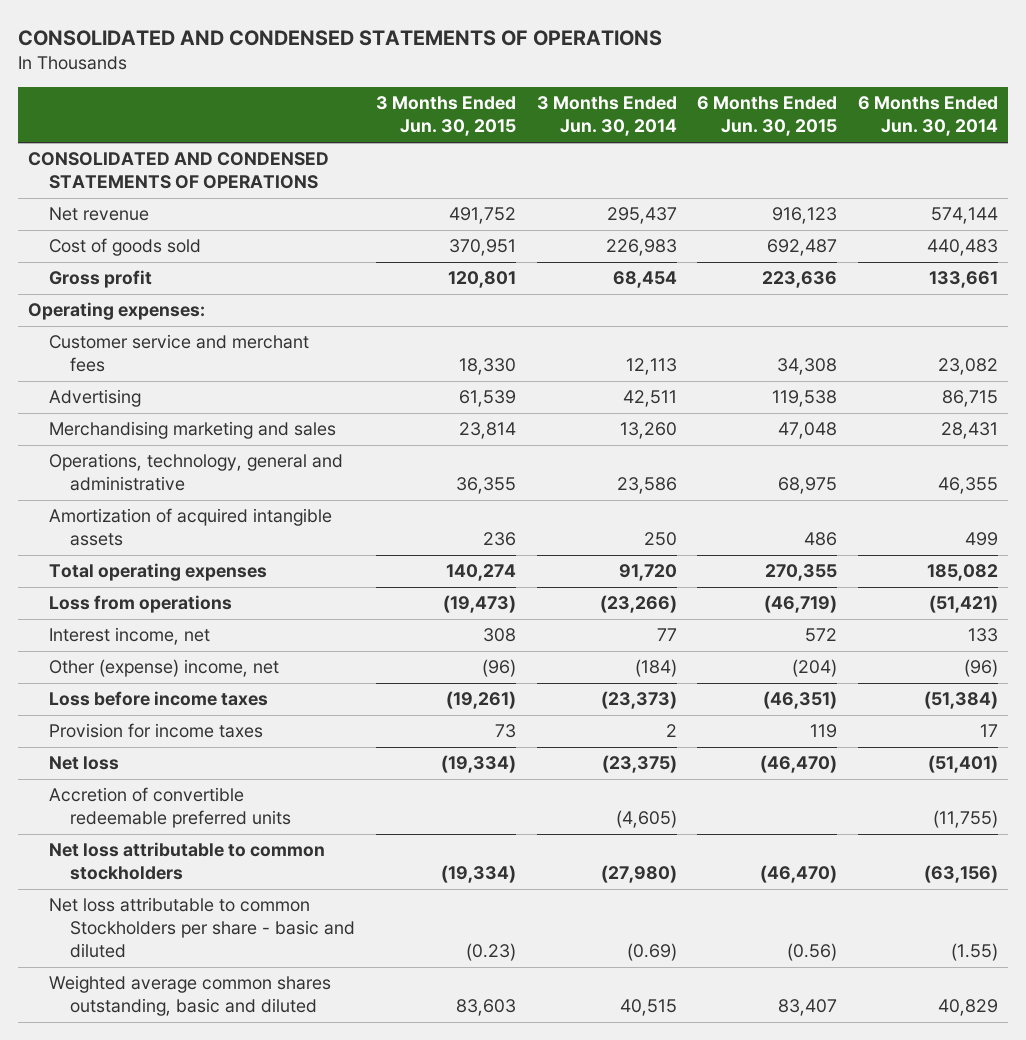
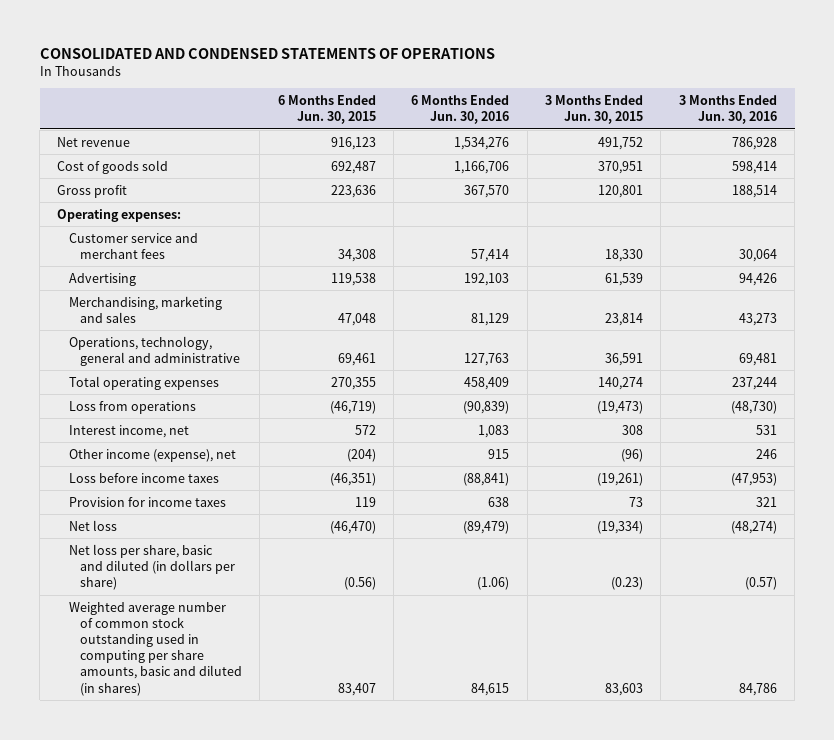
- | 3 Months Ended Jun. 30, 2015 | 3 Months Ended Jun. 30, 2014 | 6 Months Ended Jun. 30, 2015 | 6 Months Ended Jun. 30, 2014
+ | 6 Months Ended Jun. 30, 2015 | 6 Months Ended Jun. 30, 2016 | 3 Months Ended Jun. 30, 2015 | 3 Months Ended Jun. 30, 2016
- CONSOLIDATED AND CONDENSED STATEMENTS OF OPERATIONS
- Merchandising marketing and sales | 23,814 | 13,260 | 47,048 | 28,431
- Operations, technology, general and administrative | 36,355 | 23,586 | 68,975 | 46,355
- Amortization of acquired intangible assets | 236 | 250 | 486 | 499
+ Merchandising, marketing and sales | 47,048 | 81,129 | 23,814 | 43,273
+ Operations, technology, general and administrative | 69,461 | 127,763 | 36,591 | 69,481
- Other (expense) income, net | (96) | (184) | (204) | (96)
+ Other income (expense), net | (204) | 915 | (96) | 246
- Accretion of convertible redeemable preferred units | | (4,605) | | (11,755)
- Net loss attributable to common stockholders | (19,334) | (27,980) | (46,470) | (63,156)
- Net loss attributable to common Stockholders per share - basic and diluted | (0.23) | (0.69) | (0.56) | (1.55)
- Weighted average common shares outstanding, basic and diluted | 83,603 | 40,515 | 83,407 | 40,829
+ Net loss per share, basic and diluted (in dollars per share) | (0.56) | (1.06) | (0.23) | (0.57)
+ Weighted average number of common stock outstanding used in computing per share amounts, basic and diluted (in shares) | 83,407 | 84,615 | 83,603 | 84,786

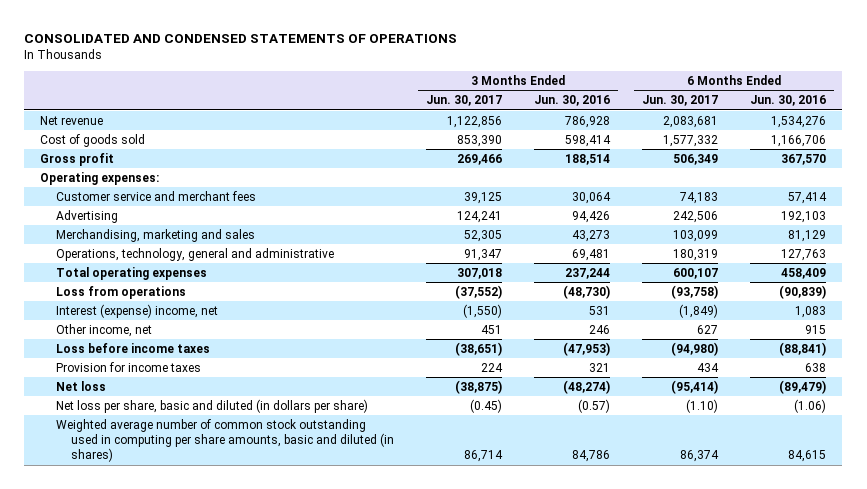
- | 6 Months Ended Jun. 30, 2015 | 6 Months Ended Jun. 30, 2016 | 3 Months Ended Jun. 30, 2015 | 3 Months Ended Jun. 30, 2016
+ | 3 Months Ended Jun. 30, 2017 | 3 Months Ended Jun. 30, 2016 | 6 Months Ended Jun. 30, 2017 | 6 Months Ended Jun. 30, 2016
- Interest income, net | 572 | 1,083 | 308 | 531
- Other income (expense), net | (204) | 915 | (96) | 246
+ Interest (expense) income, net | (1,550) | 531 | (1,849) | 1,083
+ Other income, net | 451 | 246 | 627 | 915

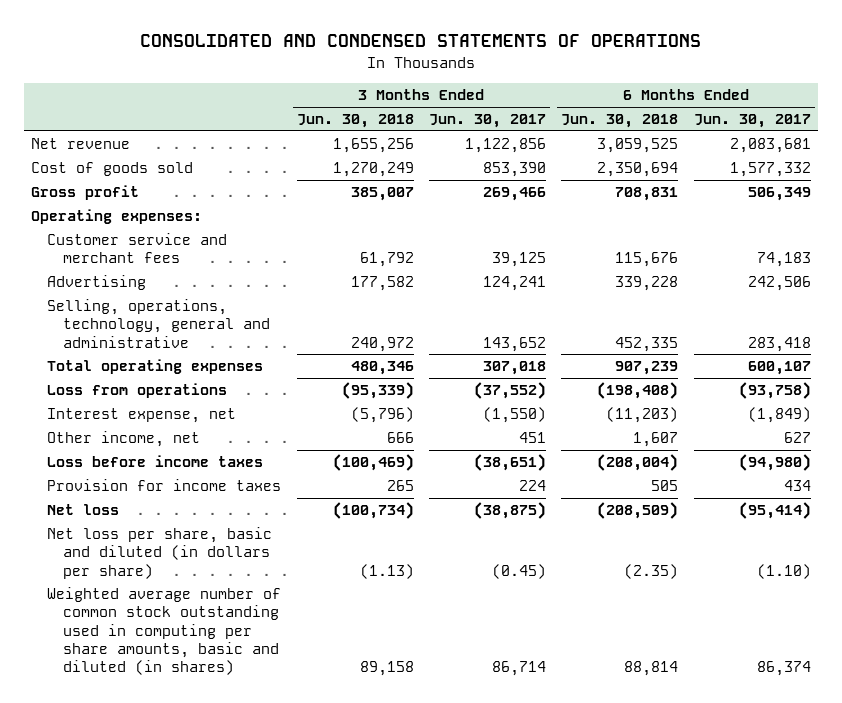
- | 3 Months Ended Jun. 30, 2017 | 3 Months Ended Jun. 30, 2016 | 6 Months Ended Jun. 30, 2017 | 6 Months Ended Jun. 30, 2016
+ | 3 Months Ended Jun. 30, 2018 | 3 Months Ended Jun. 30, 2017 | 6 Months Ended Jun. 30, 2018 | 6 Months Ended Jun. 30, 2017
- Merchandising, marketing and sales | 52,305 | 43,273 | 103,099 | 81,129
- Operations, technology, general and administrative | 91,347 | 69,481 | 180,319 | 127,763
+ Selling, operations, technology, general and administrative | 240,972 | 143,652 | 452,335 | 283,418
- Interest (expense) income, net | (1,550) | 531 | (1,849) | 1,083
+ Interest expense, net | (5,796) | (1,550) | (11,203) | (1,849)

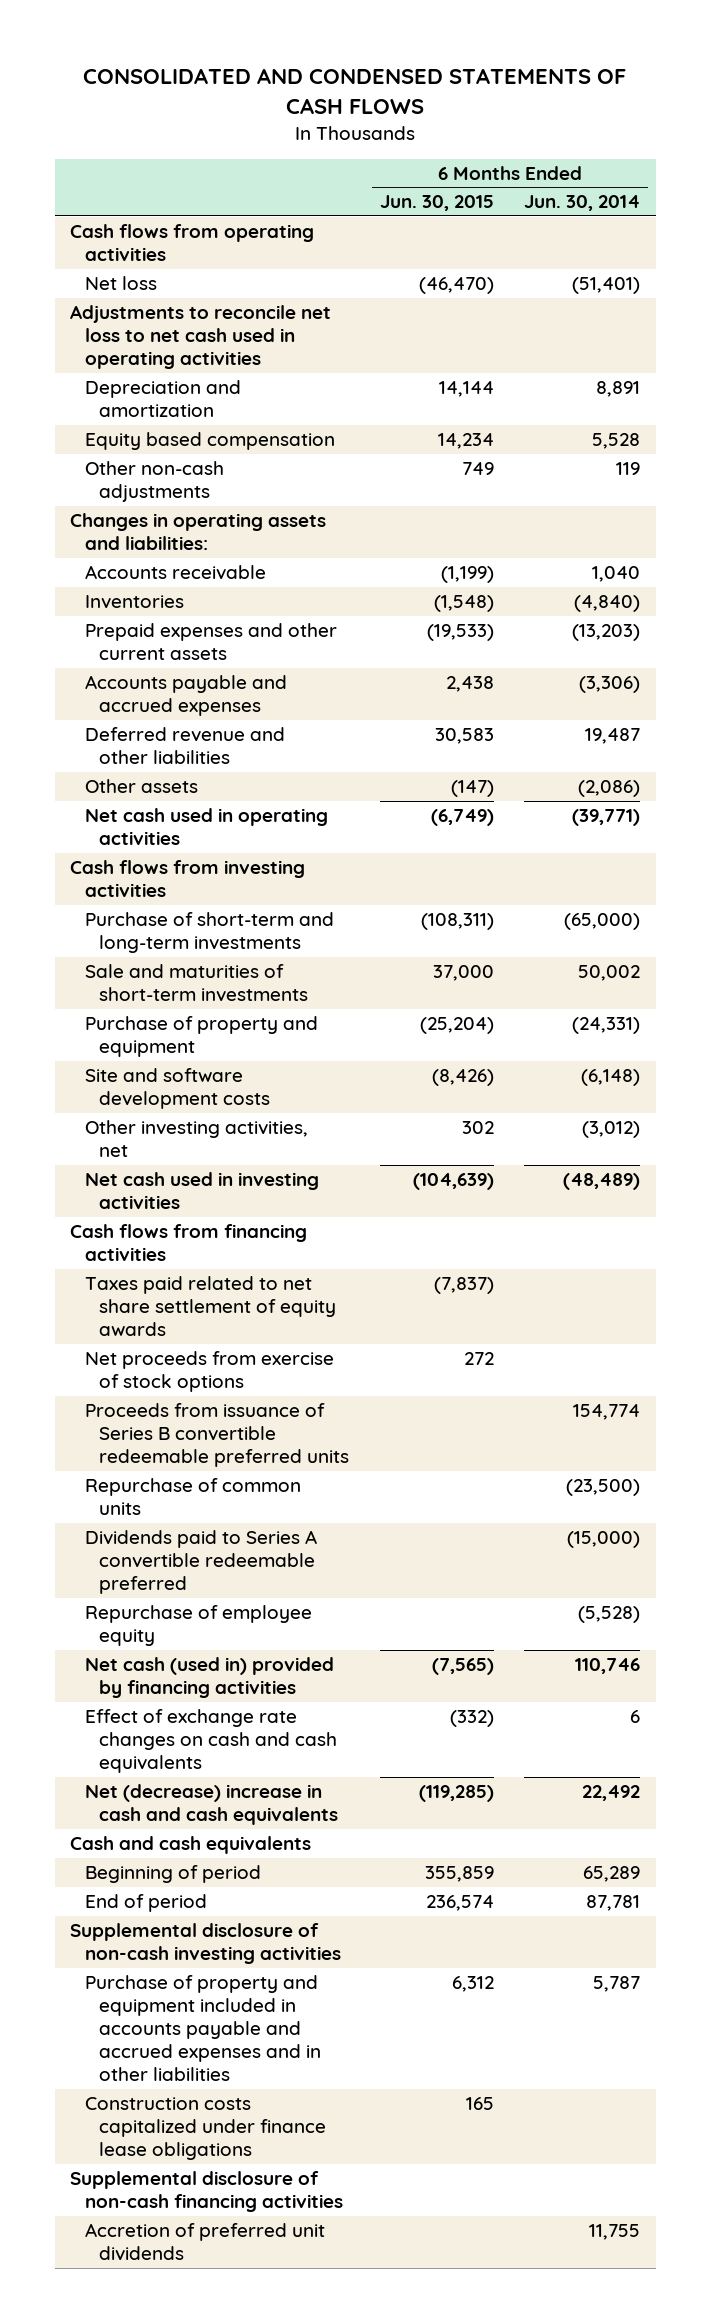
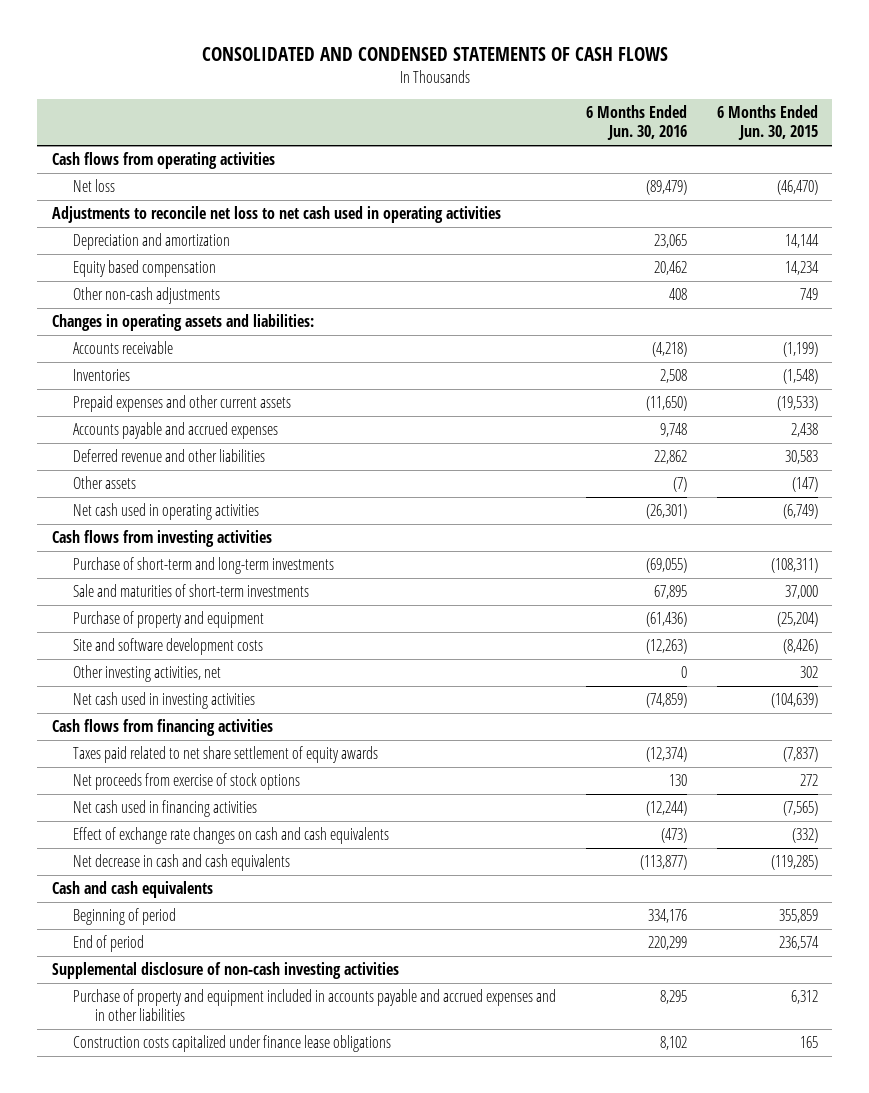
- | 6 Months Ended Jun. 30, 2015 | 6 Months Ended Jun. 30, 2014
+ | 6 Months Ended Jun. 30, 2016 | 6 Months Ended Jun. 30, 2015
- Proceeds from issuance of Series B convertible redeemable preferred units | | 154,774
- Repurchase of common units | | (23,500)
- Dividends paid to Series A convertible redeemable preferred | | (15,000)
- Repurchase of employee equity | | (5,528)
- Net cash (used in) provided by financing activities | (7,565) | 110,746
+ Net cash used in financing activities | (12,244) | (7,565)
- Net (decrease) increase in cash and cash equivalents | (119,285) | 22,492
+ Net decrease in cash and cash equivalents | (113,877) | (119,285)
- Supplemental disclosure of non-cash financing activities
- Accretion of preferred unit dividends | | 11,755

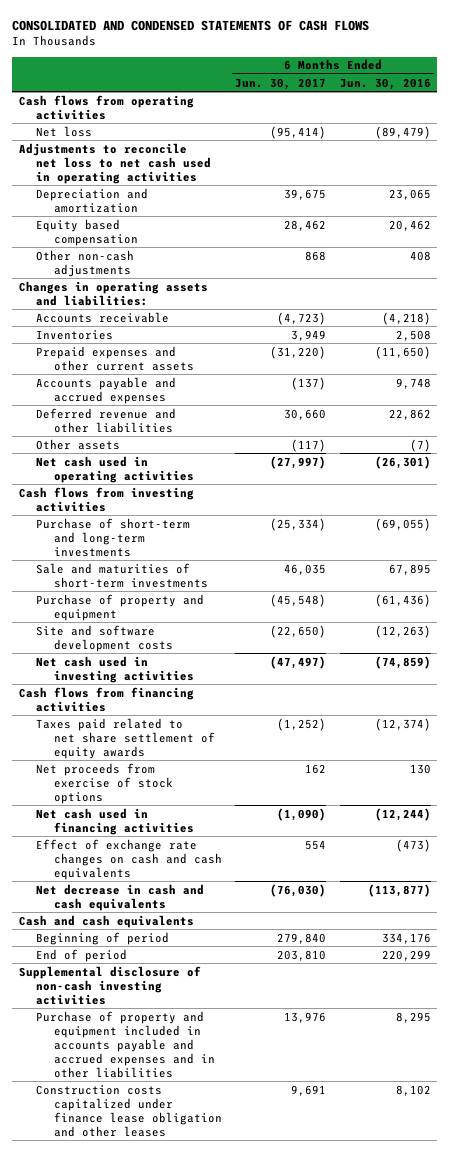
- | 6 Months Ended Jun. 30, 2016 | 6 Months Ended Jun. 30, 2015
+ | 6 Months Ended Jun. 30, 2017 | 6 Months Ended Jun. 30, 2016
- Other investing activities, net | 0 | 302
- Construction costs capitalized under finance lease obligations | 8,102 | 165
+ Construction costs capitalized under finance lease obligation and other leases | 9,691 | 8,102

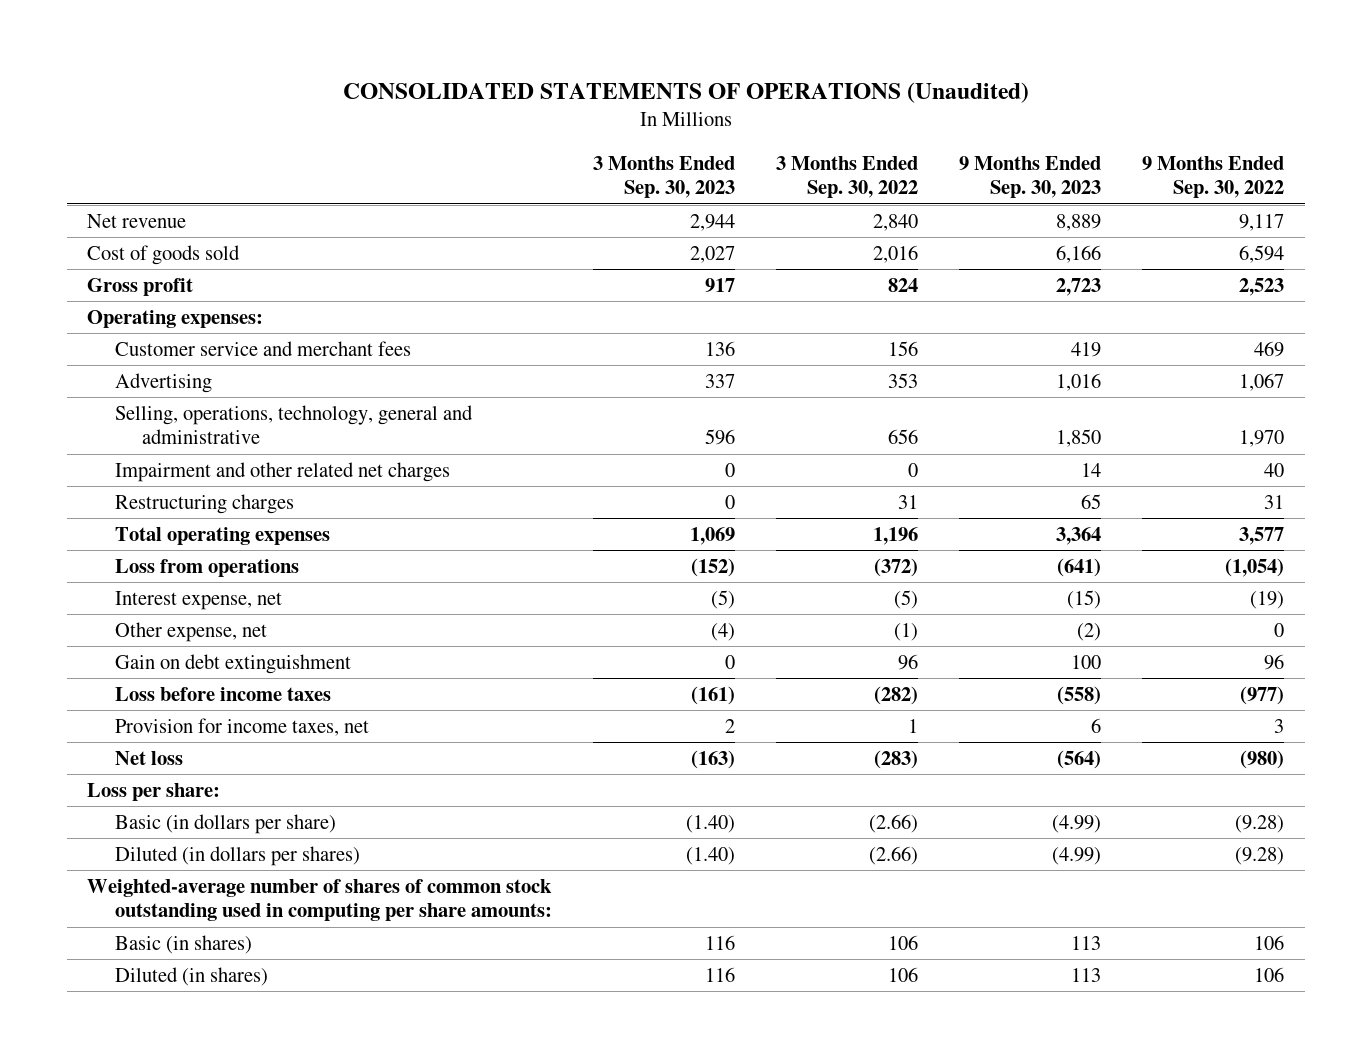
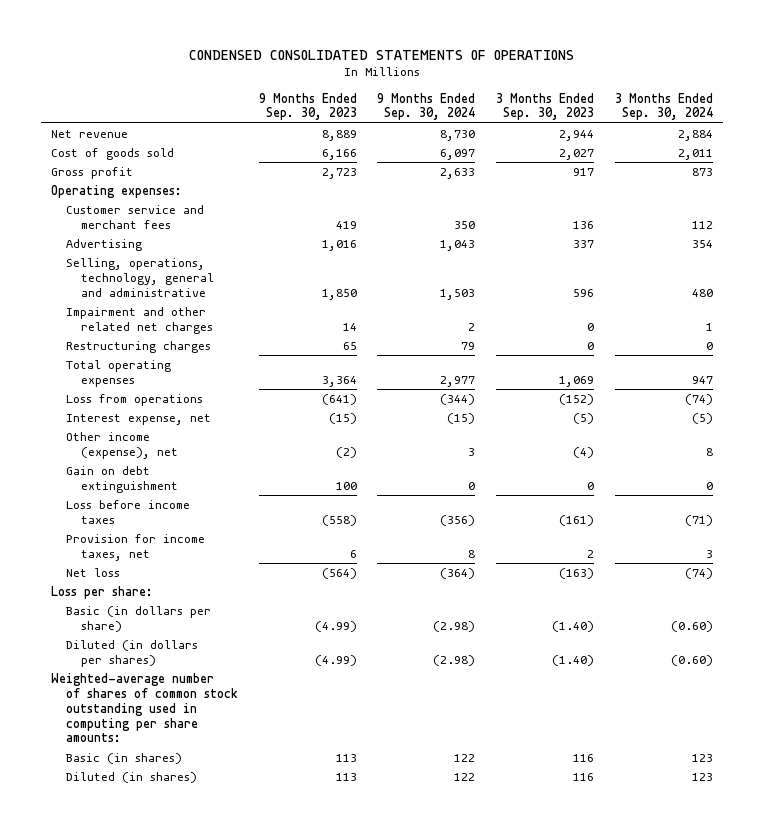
- CONSOLIDATED STATEMENTS OF OPERATIONS (Unaudited)
+ CONDENSED CONSOLIDATED STATEMENTS OF OPERATIONS
- | 3 Months Ended Sep. 30, 2023 | 3 Months Ended Sep. 30, 2022 | 9 Months Ended Sep. 30, 2023 | 9 Months Ended Sep. 30, 2022
+ | 9 Months Ended Sep. 30, 2023 | 9 Months Ended Sep. 30, 2024 | 3 Months Ended Sep. 30, 2023 | 3 Months Ended Sep. 30, 2024
- Other expense, net | (4) | (1) | (2) | 0
+ Other income (expense), net | (2) | 3 | (4) | 8

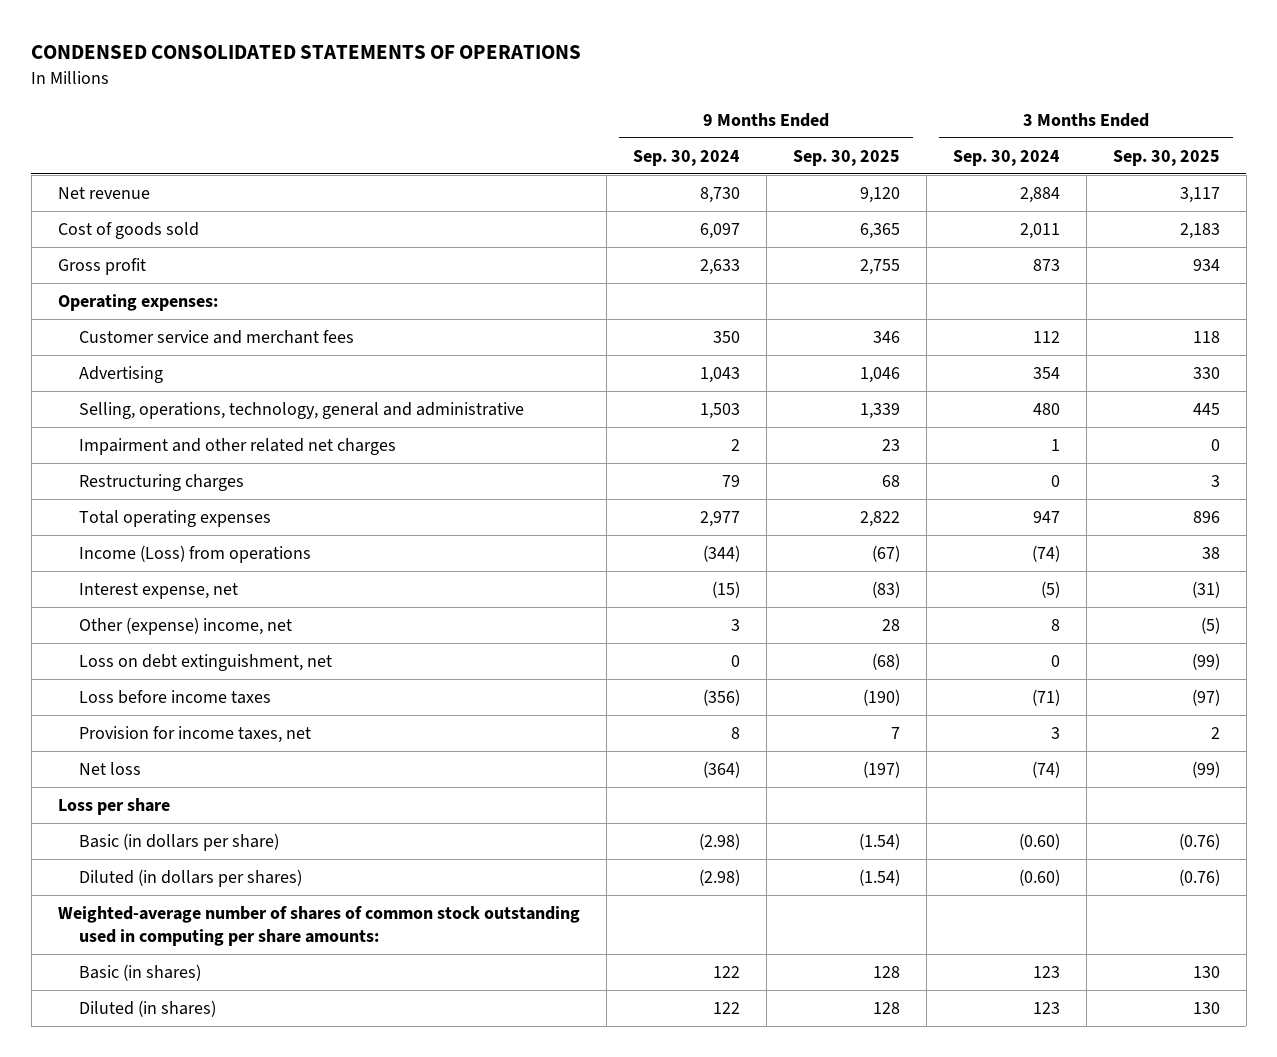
- | 9 Months Ended Sep. 30, 2023 | 9 Months Ended Sep. 30, 2024 | 3 Months Ended Sep. 30, 2023 | 3 Months Ended Sep. 30, 2024
+ | 9 Months Ended Sep. 30, 2024 | 9 Months Ended Sep. 30, 2025 | 3 Months Ended Sep. 30, 2024 | 3 Months Ended Sep. 30, 2025
- Loss from operations | (641) | (344) | (152) | (74)
+ Income (Loss) from operations | (344) | (67) | (74) | 38
- Other income (expense), net | (2) | 3 | (4) | 8
- Gain on debt extinguishment | 100 | 0 | 0 | 0
+ Other (expense) income, net | 3 | 28 | 8 | (5)
+ Loss on debt extinguishment, net | 0 | (68) | 0 | (99)
- Loss per share:
+ Loss per share

